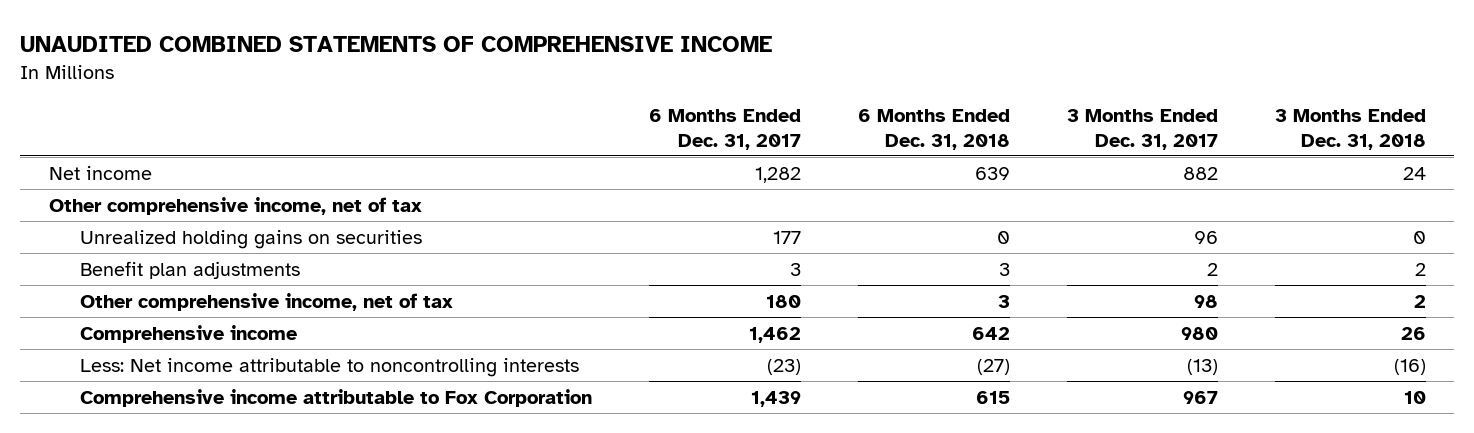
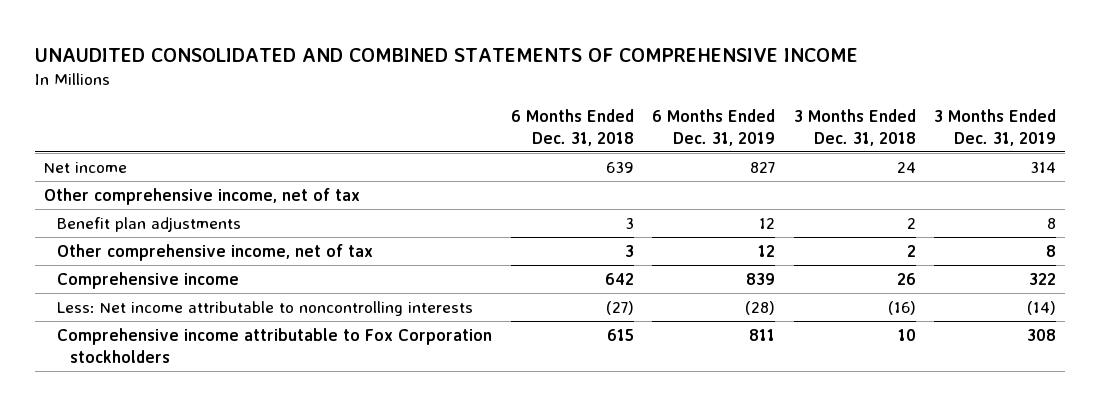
- UNAUDITED COMBINED STATEMENTS OF COMPREHENSIVE INCOME
+ UNAUDITED CONSOLIDATED AND COMBINED STATEMENTS OF COMPREHENSIVE INCOME
- | 6 Months Ended Dec. 31, 2017 | 6 Months Ended Dec. 31, 2018 | 3 Months Ended Dec. 31, 2017 | 3 Months Ended Dec. 31, 2018
+ | 6 Months Ended Dec. 31, 2018 | 6 Months Ended Dec. 31, 2019 | 3 Months Ended Dec. 31, 2018 | 3 Months Ended Dec. 31, 2019
- Unrealized holding gains on securities | 177 | 0 | 96 | 0
- Comprehensive income attributable to Fox Corporation | 1,439 | 615 | 967 | 10
+ Comprehensive income attributable to Fox Corporation stockholders | 615 | 811 | 10 | 308

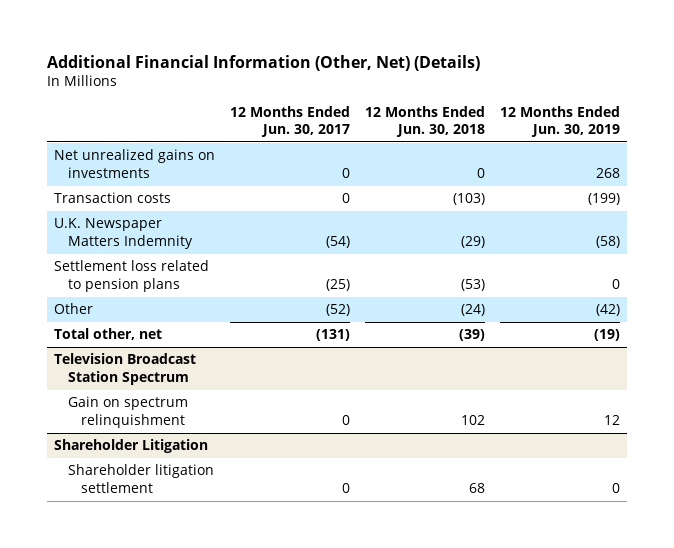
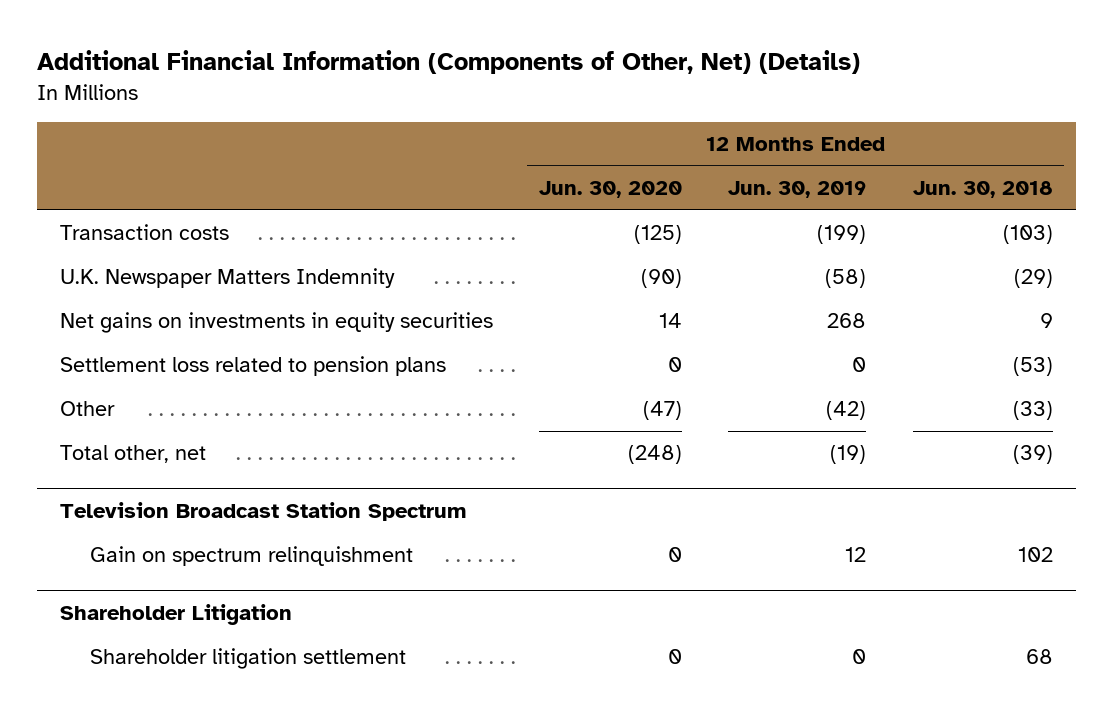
- Additional Financial Information (Other, Net) (Details)
+ Additional Financial Information (Components of Other, Net) (Details)
- | 12 Months Ended Jun. 30, 2017 | 12 Months Ended Jun. 30, 2018 | 12 Months Ended Jun. 30, 2019
+ | 12 Months Ended Jun. 30, 2020 | 12 Months Ended Jun. 30, 2019 | 12 Months Ended Jun. 30, 2018
- Net unrealized gains on investments | 0 | 0 | 268
+ Net gains on investments in equity securities | 14 | 268 | 9
- Other | (52) | (24) | (42)
+ Other | (47) | (42) | (33)

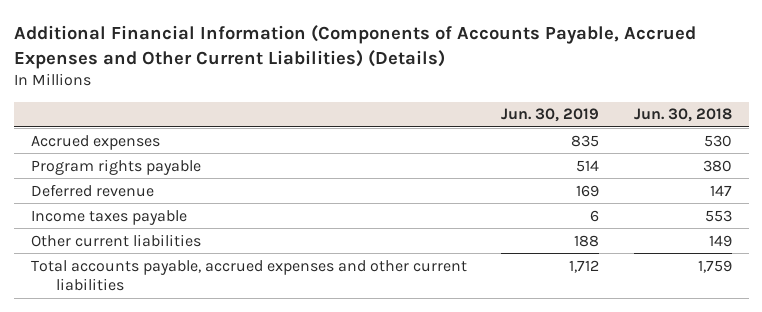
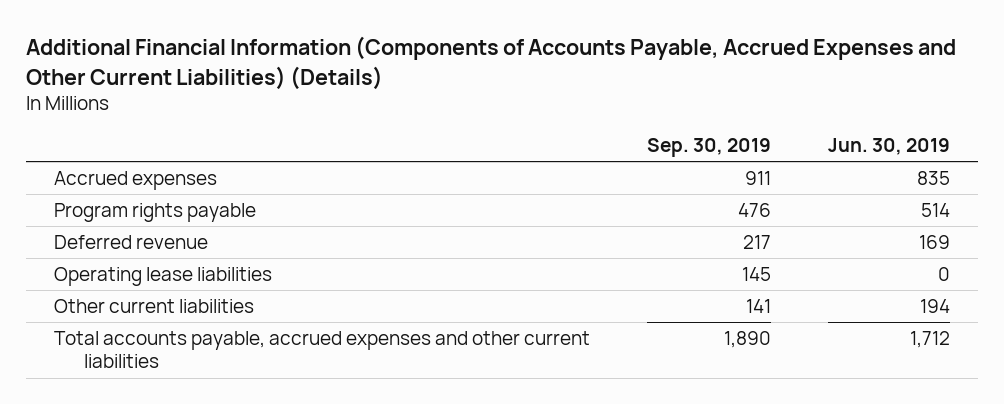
- | Jun. 30, 2019 | Jun. 30, 2018
+ | Sep. 30, 2019 | Jun. 30, 2019
- Income taxes payable | 6 | 553
- Other current liabilities | 188 | 149
+ Operating lease liabilities | 145 | 0
+ Other current liabilities | 141 | 194

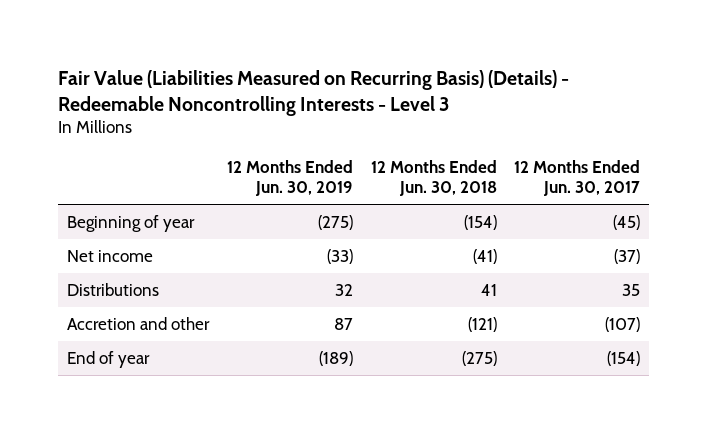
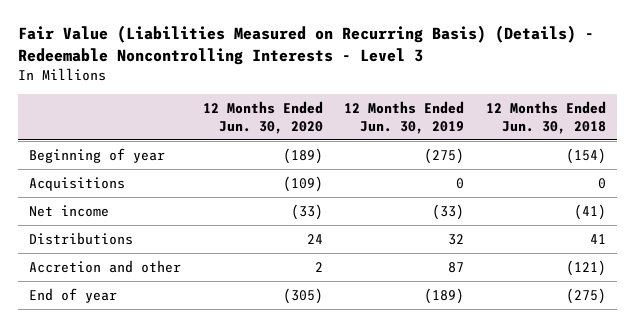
- | 12 Months Ended Jun. 30, 2019 | 12 Months Ended Jun. 30, 2018 | 12 Months Ended Jun. 30, 2017
+ | 12 Months Ended Jun. 30, 2020 | 12 Months Ended Jun. 30, 2019 | 12 Months Ended Jun. 30, 2018
+ Acquisitions | (109) | 0 | 0

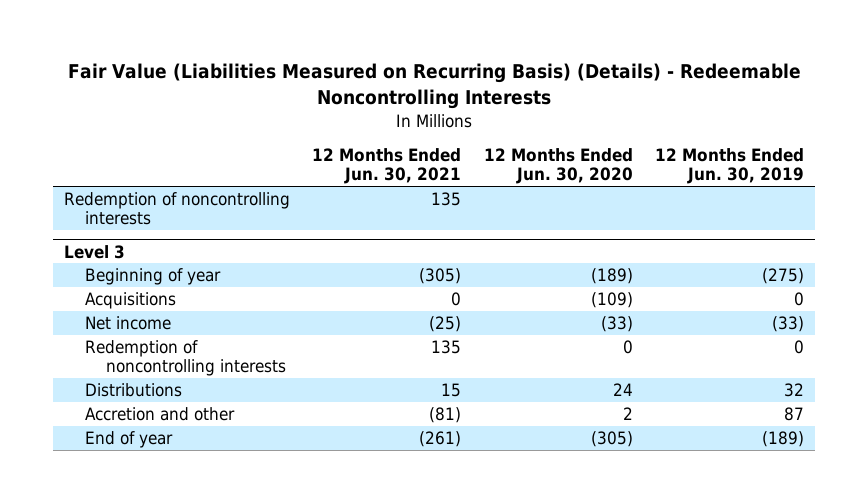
- Fair Value (Liabilities Measured on Recurring Basis) (Details) - Redeemable Noncontrolling Interests - Level 3
+ Fair Value (Liabilities Measured on Recurring Basis) (Details) - Redeemable Noncontrolling Interests
- | 12 Months Ended Jun. 30, 2020 | 12 Months Ended Jun. 30, 2019 | 12 Months Ended Jun. 30, 2018
+ | 12 Months Ended Jun. 30, 2021 | 12 Months Ended Jun. 30, 2020 | 12 Months Ended Jun. 30, 2019
+ Redemption of noncontrolling interests | 135 | |
+ Level 3
+ Redemption of noncontrolling interests | 135 | 0 | 0

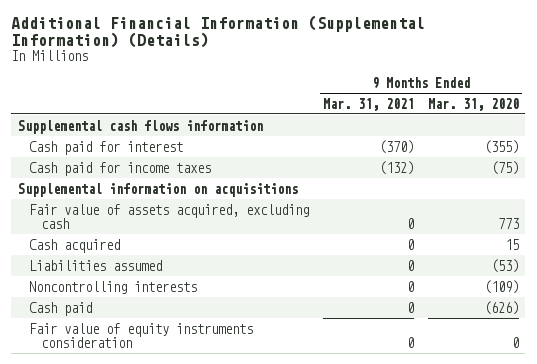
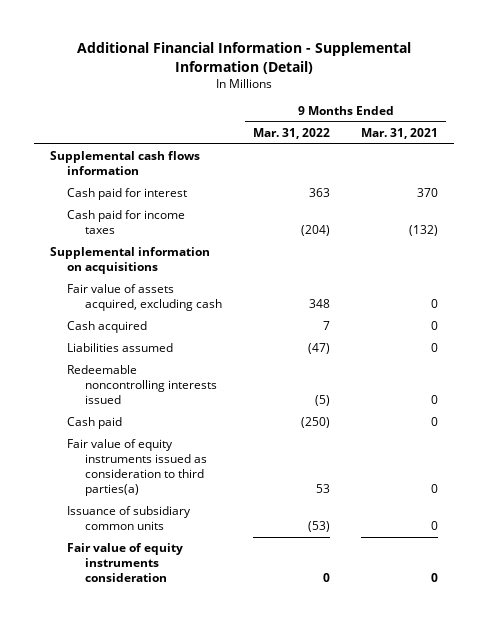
- Additional Financial Information (Supplemental Information) (Details)
+ Additional Financial Information - Supplemental Information (Detail)
- | 9 Months Ended Mar. 31, 2021 | 9 Months Ended Mar. 31, 2020
+ | 9 Months Ended Mar. 31, 2022 | 9 Months Ended Mar. 31, 2021
- Cash paid for interest | (370) | (355)
+ Cash paid for interest | 363 | 370
- Noncontrolling interests | 0 | (109)
+ Redeemable noncontrolling interests issued | (5) | 0
+ Fair value of equity instruments issued as consideration to third parties(a) | 53 | 0
+ Issuance of subsidiary common units | (53) | 0

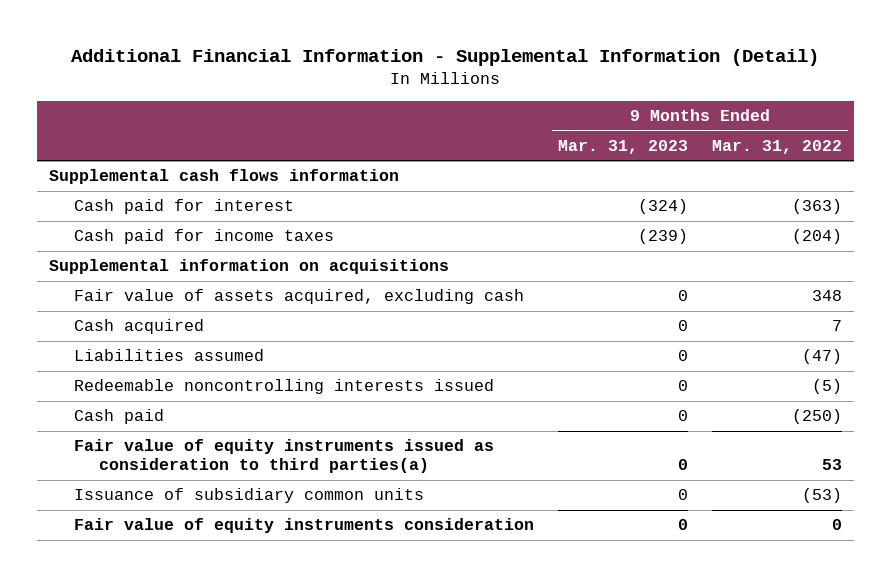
- | 9 Months Ended Mar. 31, 2022 | 9 Months Ended Mar. 31, 2021
+ | 9 Months Ended Mar. 31, 2023 | 9 Months Ended Mar. 31, 2022
- Cash paid for interest | 363 | 370
+ Cash paid for interest | (324) | (363)

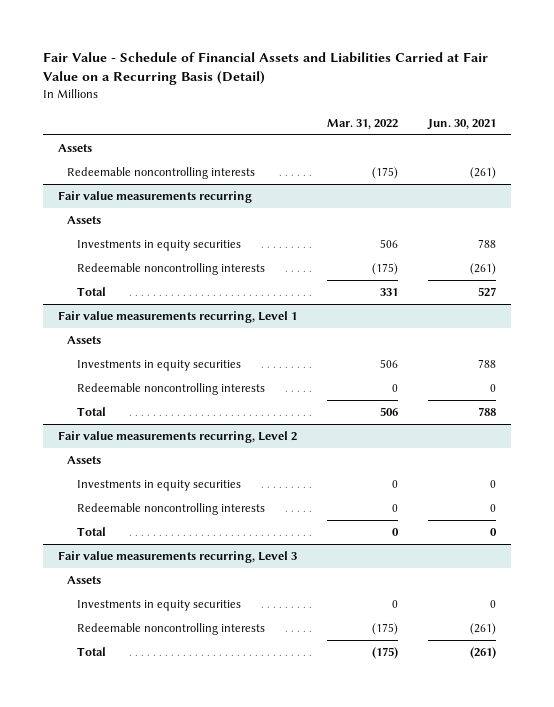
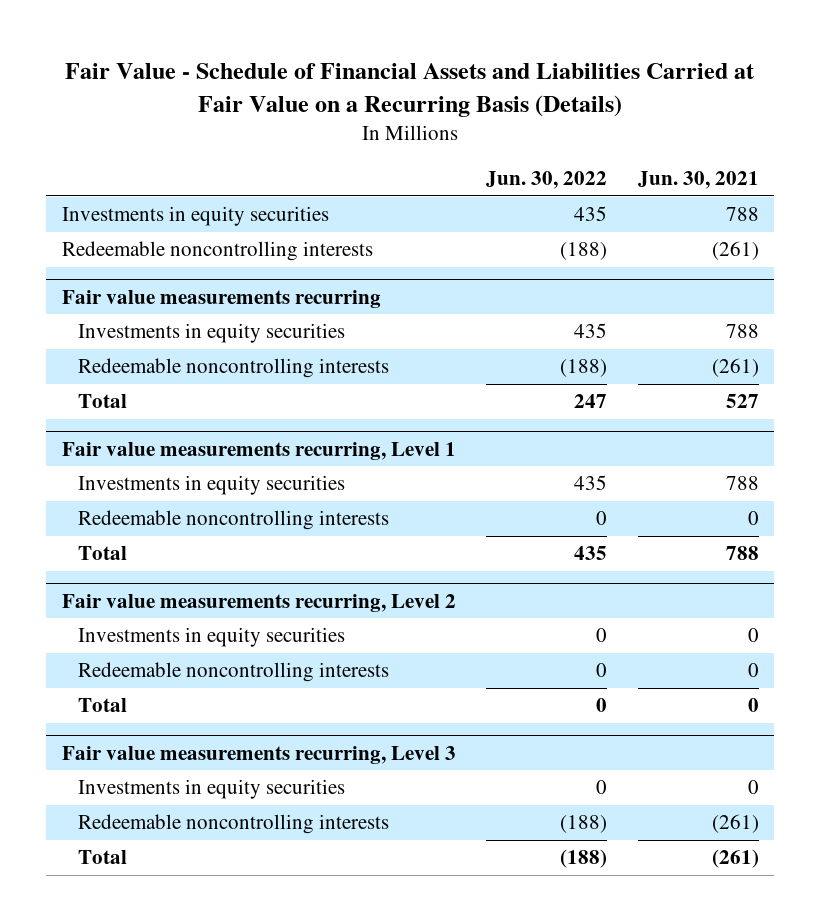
- Fair Value - Schedule of Financial Assets and Liabilities Carried at Fair Value on a Recurring Basis (Detail)
+ Fair Value - Schedule of Financial Assets and Liabilities Carried at Fair Value on a Recurring Basis (Details)
- | Mar. 31, 2022 | Jun. 30, 2021
+ | Jun. 30, 2022 | Jun. 30, 2021
- Assets
+ Investments in equity securities | 435 | 788
@ Fair value measurements recurring
- Assets
@ Fair value measurements recurring, Level 1
- Assets
@ Fair value measurements recurring, Level 2
- Assets
@ Fair value measurements recurring, Level 3
- Assets

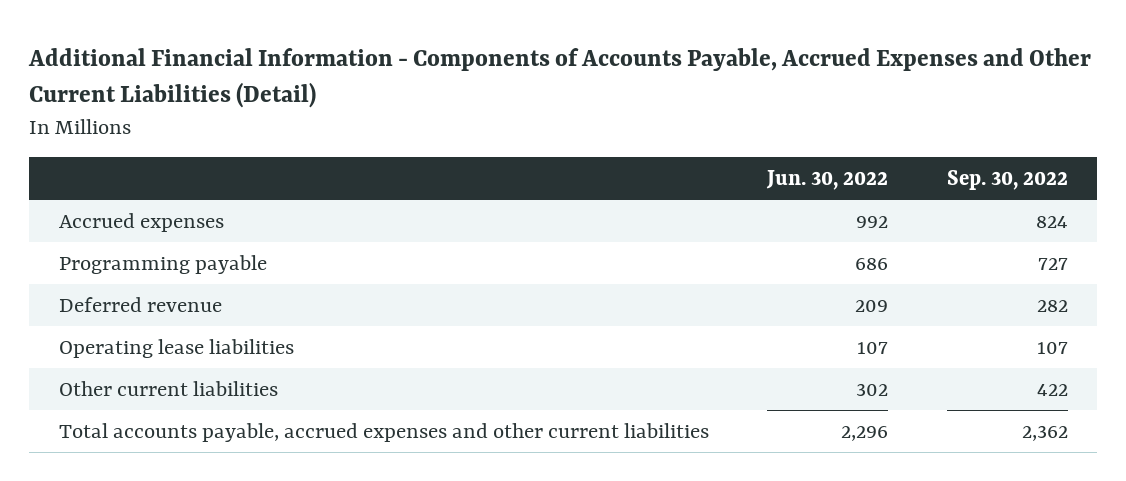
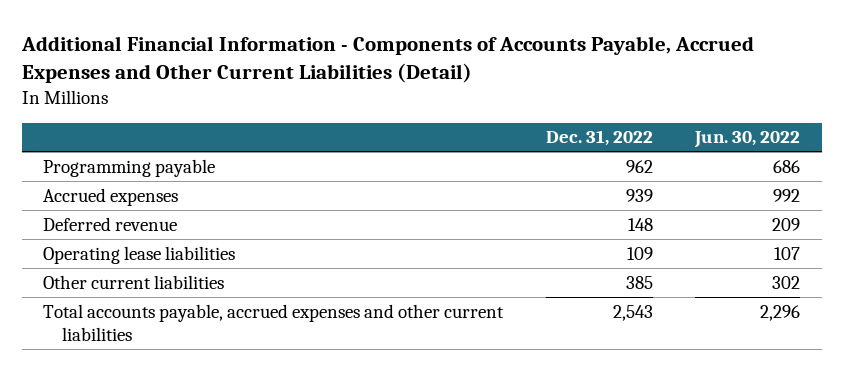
- | Jun. 30, 2022 | Sep. 30, 2022
+ | Dec. 31, 2022 | Jun. 30, 2022
moved down: Accrued expenses | 939 | 992

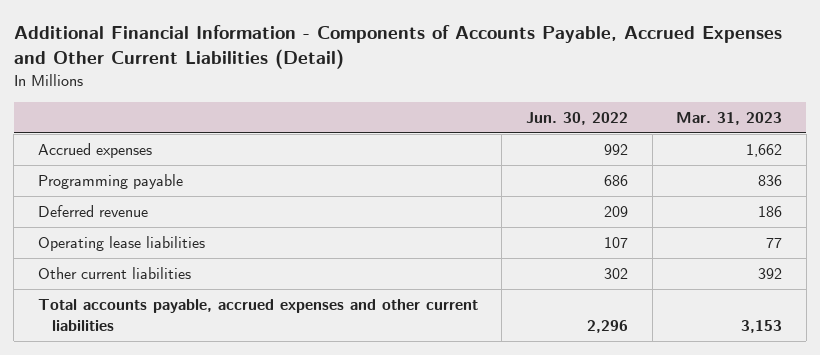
- | Dec. 31, 2022 | Jun. 30, 2022
+ | Jun. 30, 2022 | Mar. 31, 2023
moved down: Programming payable | 686 | 836

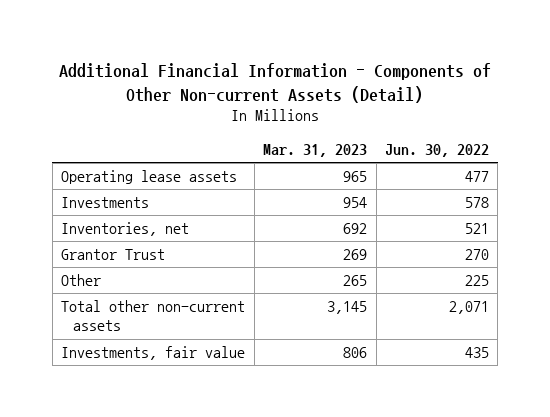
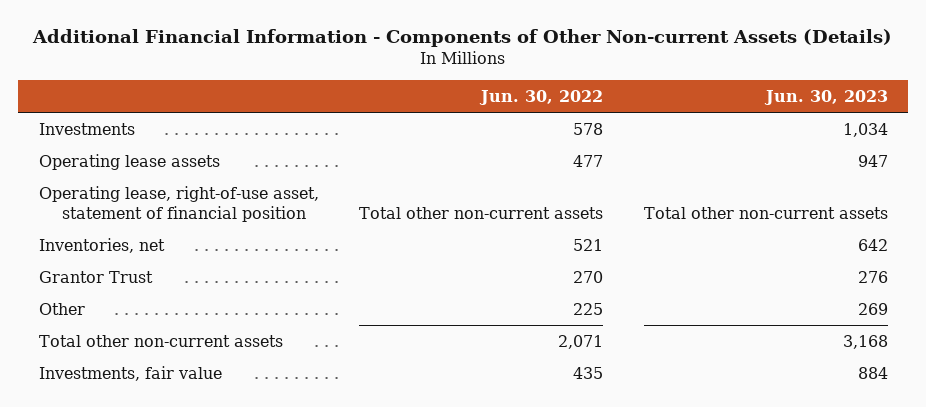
- Additional Financial Information - Components of Other Non-current Assets (Detail)
+ Additional Financial Information - Components of Other Non-current Assets (Details)
- | Mar. 31, 2023 | Jun. 30, 2022
+ | Jun. 30, 2022 | Jun. 30, 2023
moved down: Operating lease assets | 477 | 947
+ Operating lease, right-of-use asset, statement of financial position | Total other non-current assets | Total other non-current assets

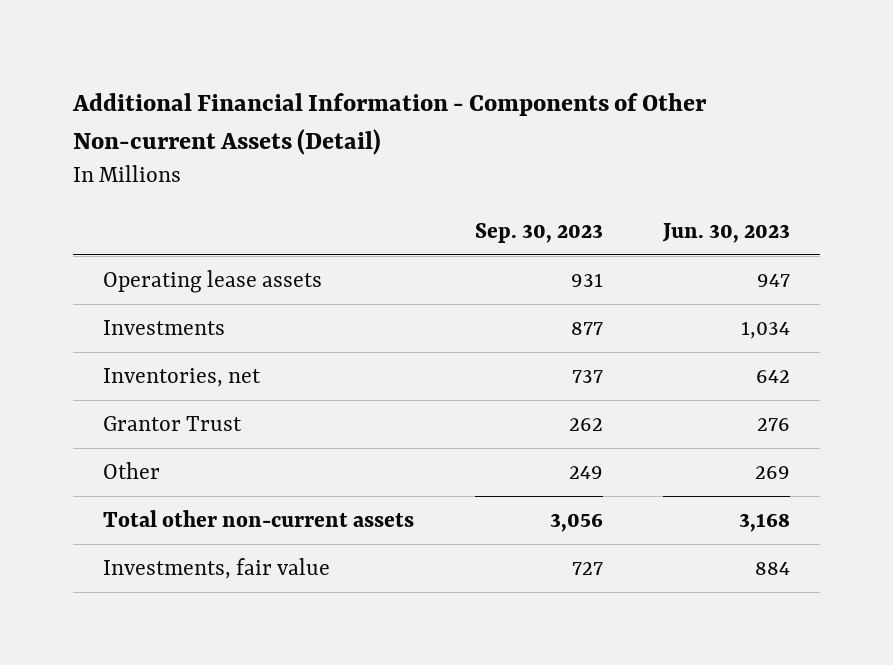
- Additional Financial Information - Components of Other Non-current Assets (Details)
+ Additional Financial Information - Components of Other Non-current Assets (Detail)
- | Jun. 30, 2022 | Jun. 30, 2023
+ | Sep. 30, 2023 | Jun. 30, 2023
- Operating lease, right-of-use asset, statement of financial position | Total other non-current assets | Total other non-current assets
moved down: Investments | 877 | 1,034

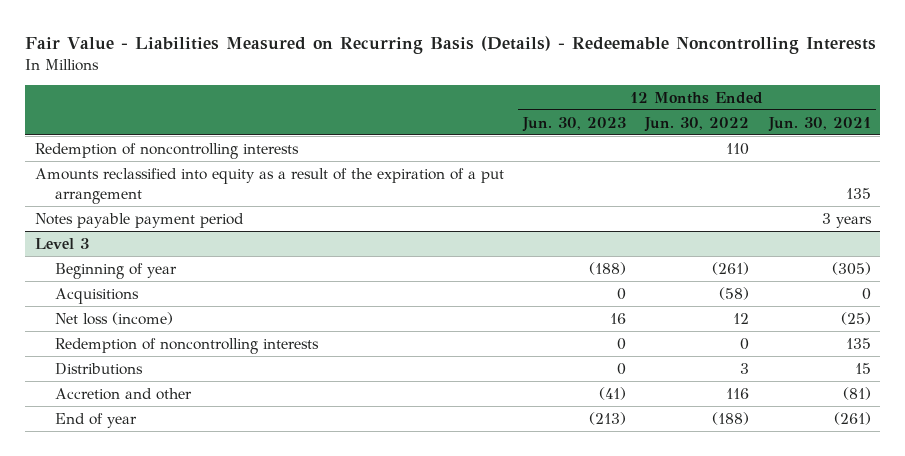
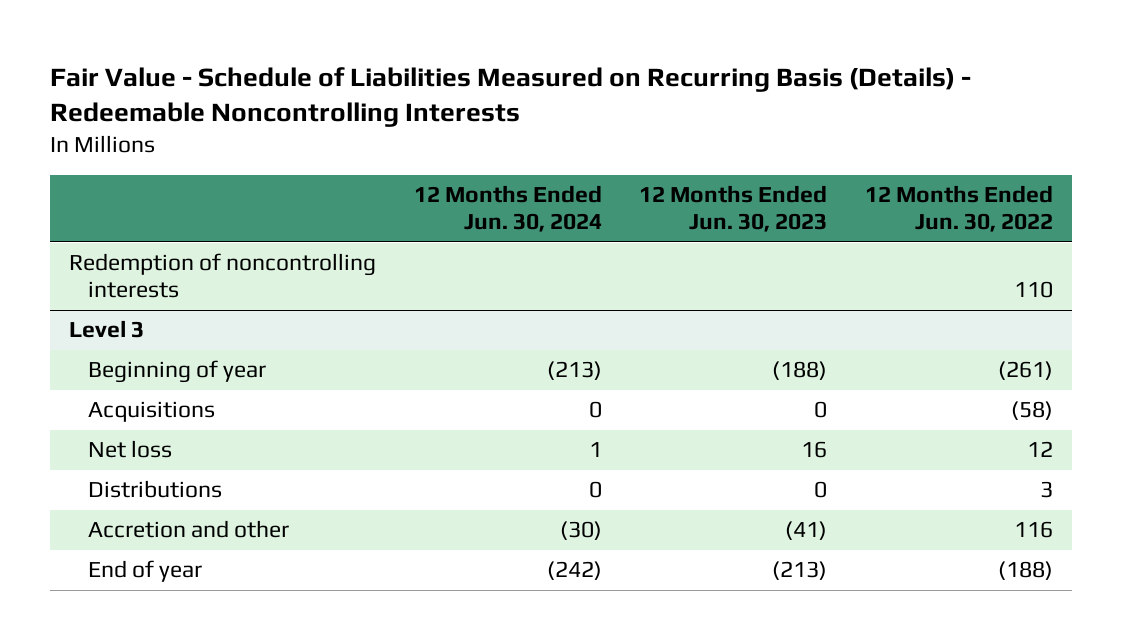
- Fair Value - Liabilities Measured on Recurring Basis (Details) - Redeemable Noncontrolling Interests
+ Fair Value - Schedule of Liabilities Measured on Recurring Basis (Details) - Redeemable Noncontrolling Interests
- | 12 Months Ended Jun. 30, 2023 | 12 Months Ended Jun. 30, 2022 | 12 Months Ended Jun. 30, 2021
+ | 12 Months Ended Jun. 30, 2024 | 12 Months Ended Jun. 30, 2023 | 12 Months Ended Jun. 30, 2022
- Amounts reclassified into equity as a result of the expiration of a put arrangement | | | 135
- Notes payable payment period | | | 3 years
@ Level 3
- Net loss (income) | 16 | 12 | (25)
- Redemption of noncontrolling interests | 0 | 0 | 135
+ Net loss | 1 | 16 | 12

